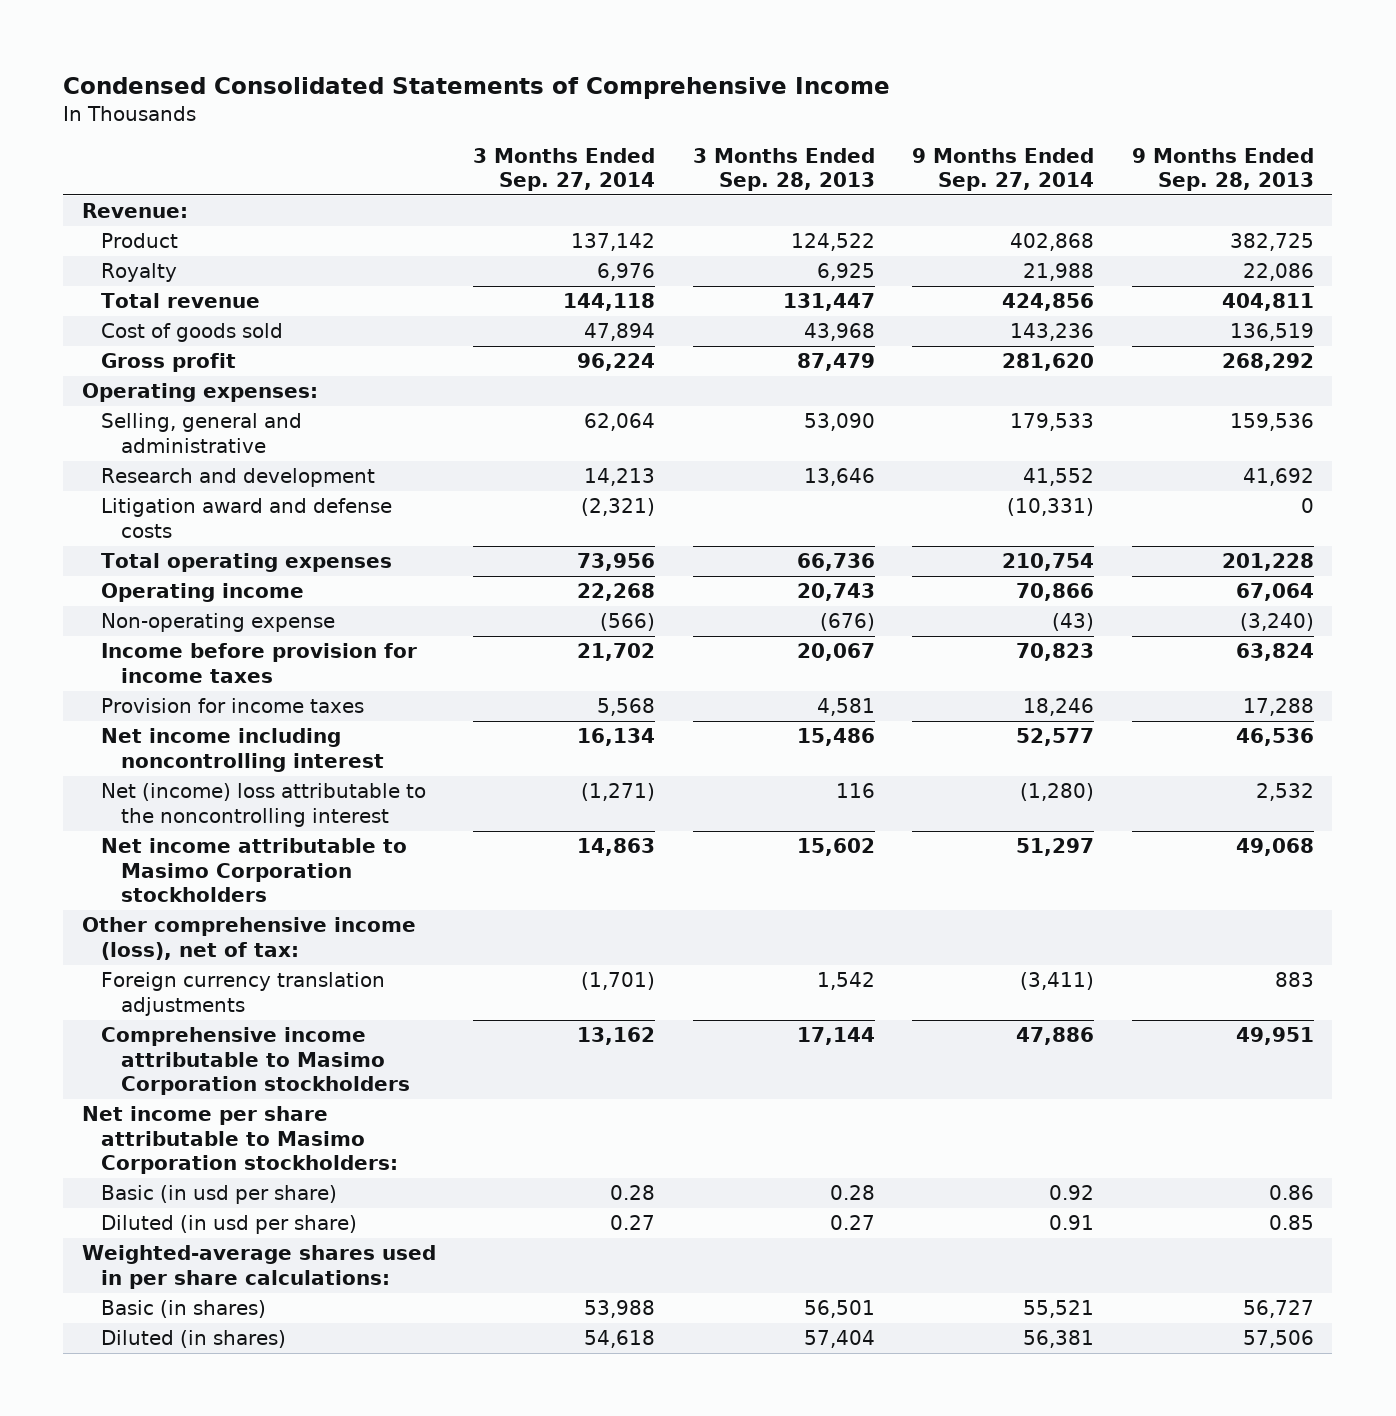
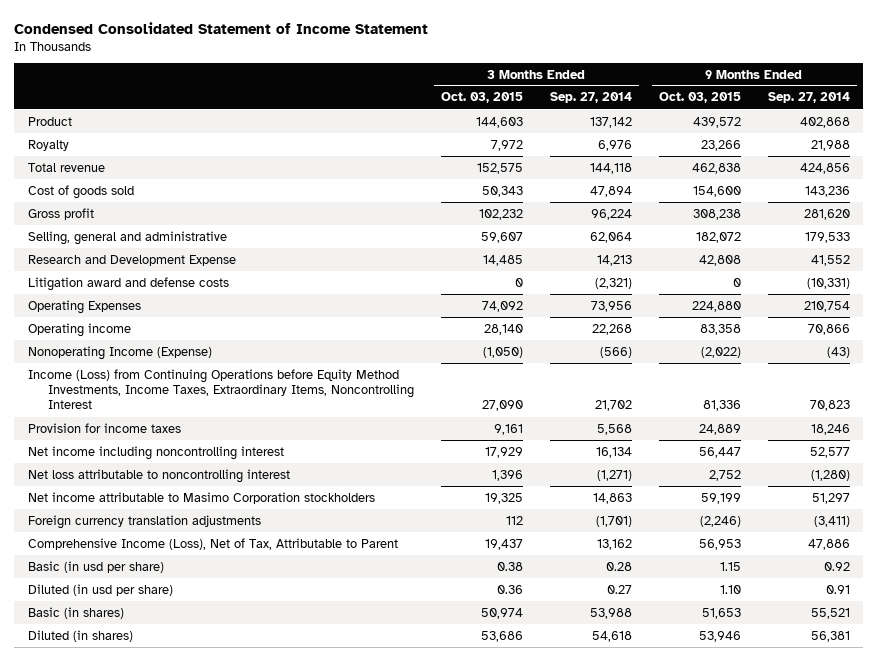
- Condensed Consolidated Statements of Comprehensive Income
+ Condensed Consolidated Statement of Income Statement
- | 3 Months Ended Sep. 27, 2014 | 3 Months Ended Sep. 28, 2013 | 9 Months Ended Sep. 27, 2014 | 9 Months Ended Sep. 28, 2013
+ | 3 Months Ended Oct. 03, 2015 | 3 Months Ended Sep. 27, 2014 | 9 Months Ended Oct. 03, 2015 | 9 Months Ended Sep. 27, 2014
- Revenue:
- Operating expenses:
- Research and development | 14,213 | 13,646 | 41,552 | 41,692
+ Research and Development Expense | 14,485 | 14,213 | 42,808 | 41,552
- Total operating expenses | 73,956 | 66,736 | 210,754 | 201,228
+ Operating Expenses | 74,092 | 73,956 | 224,880 | 210,754
- Non-operating expense | (566) | (676) | (43) | (3,240)
- Income before provision for income taxes | 21,702 | 20,067 | 70,823 | 63,824
+ Nonoperating Income (Expense) | (1,050) | (566) | (2,022) | (43)
+ Income (Loss) from Continuing Operations before Equity Method Investments, Income Taxes, Extraordinary Items, Noncontrolling Interest | 27,090 | 21,702 | 81,336 | 70,823
- Net (income) loss attributable to the noncontrolling interest | (1,271) | 116 | (1,280) | 2,532
+ Net loss attributable to noncontrolling interest | 1,396 | (1,271) | 2,752 | (1,280)
- Other comprehensive income (loss), net of tax:
- Comprehensive income attributable to Masimo Corporation stockholders | 13,162 | 17,144 | 47,886 | 49,951
- Net income per share attributable to Masimo Corporation stockholders:
+ Comprehensive Income (Loss), Net of Tax, Attributable to Parent | 19,437 | 13,162 | 56,953 | 47,886
- Weighted-average shares used in per share calculations:

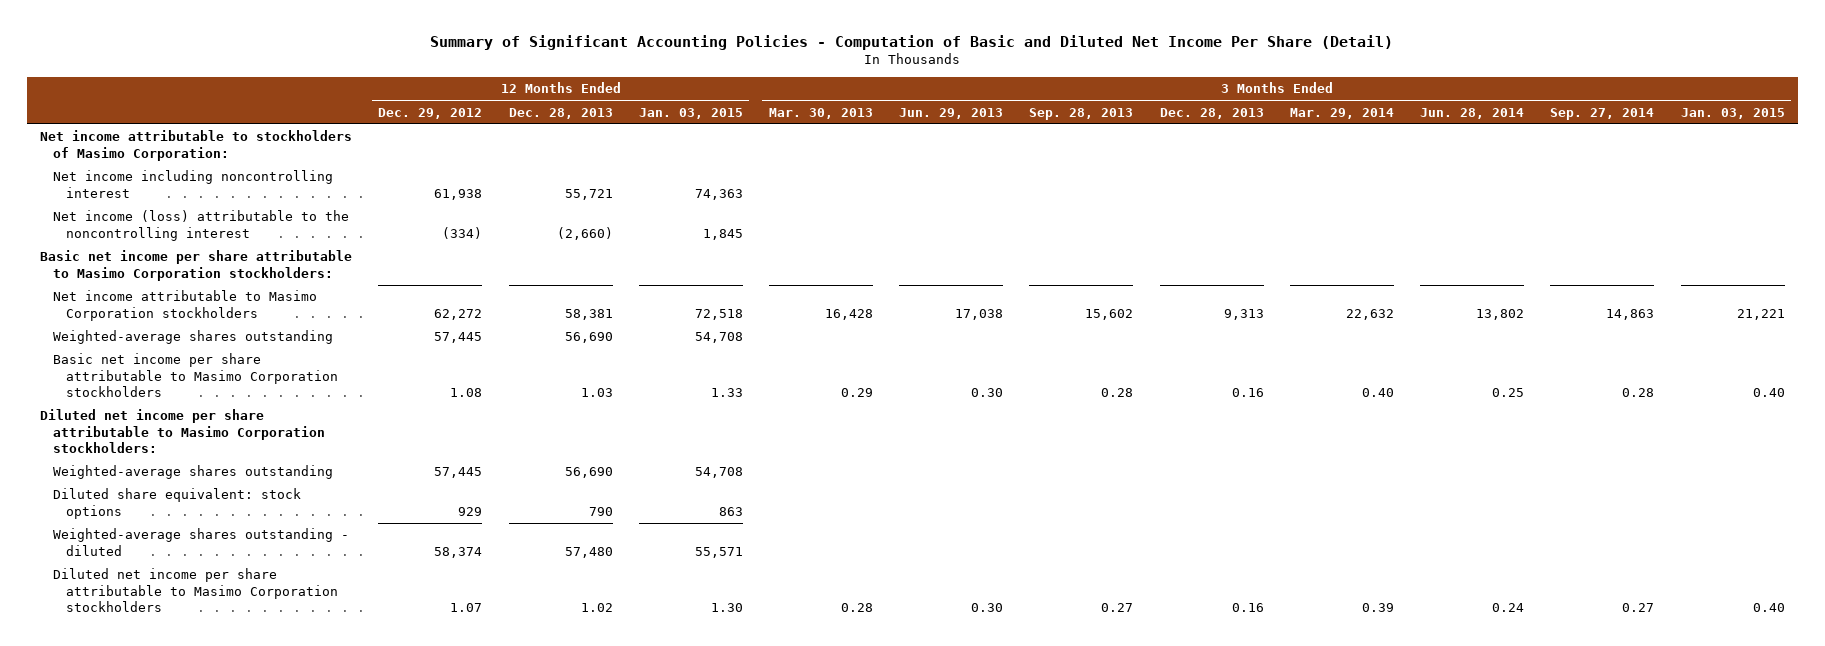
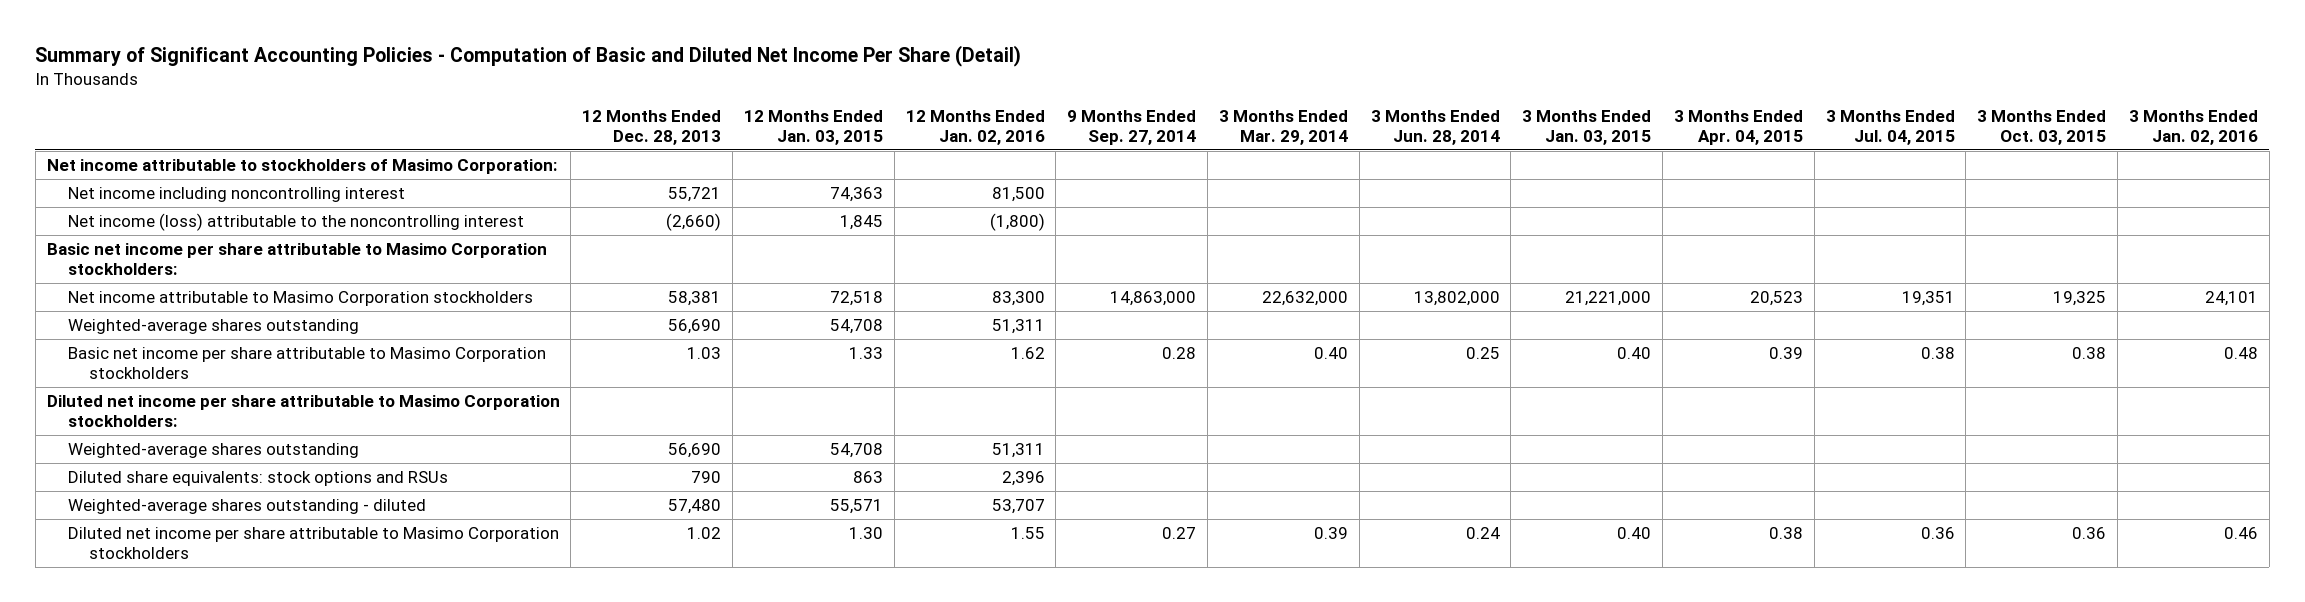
- | 12 Months Ended Dec. 29, 2012 | 12 Months Ended Dec. 28, 2013 | 12 Months Ended Jan. 03, 2015 | 3 Months Ended Mar. 30, 2013 | 3 Months Ended Jun. 29, 2013 | 3 Months Ended Sep. 28, 2013 | 3 Months Ended Dec. 28, 2013 | 3 Months Ended Mar. 29, 2014 | 3 Months Ended Jun. 28, 2014 | 3 Months Ended Sep. 27, 2014 | 3 Months Ended Jan. 03, 2015
+ | 12 Months Ended Dec. 28, 2013 | 12 Months Ended Jan. 03, 2015 | 12 Months Ended Jan. 02, 2016 | 9 Months Ended Sep. 27, 2014 | 3 Months Ended Mar. 29, 2014 | 3 Months Ended Jun. 28, 2014 | 3 Months Ended Jan. 03, 2015 | 3 Months Ended Apr. 04, 2015 | 3 Months Ended Jul. 04, 2015 | 3 Months Ended Oct. 03, 2015 | 3 Months Ended Jan. 02, 2016
- Net income attributable to Masimo Corporation stockholders | 62,272 | 58,381 | 72,518 | 16,428 | 17,038 | 15,602 | 9,313 | 22,632 | 13,802 | 14,863 | 21,221
+ Net income attributable to Masimo Corporation stockholders | 58,381 | 72,518 | 83,300 | 14,863,000 | 22,632,000 | 13,802,000 | 21,221,000 | 20,523 | 19,351 | 19,325 | 24,101
- Diluted share equivalent: stock options | 929 | 790 | 863 | | | | | | | |
+ Diluted share equivalents: stock options and RSUs | 790 | 863 | 2,396 | | | | | | | |

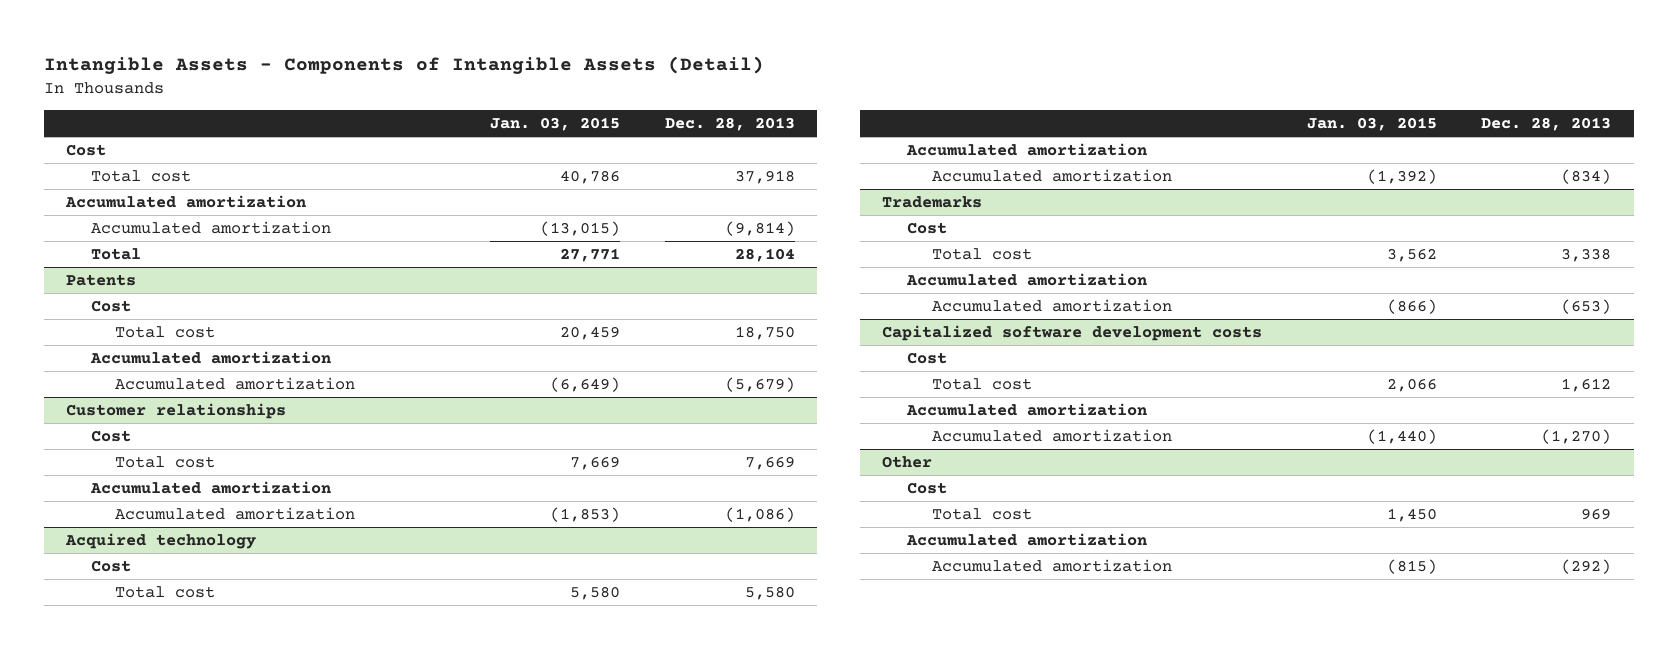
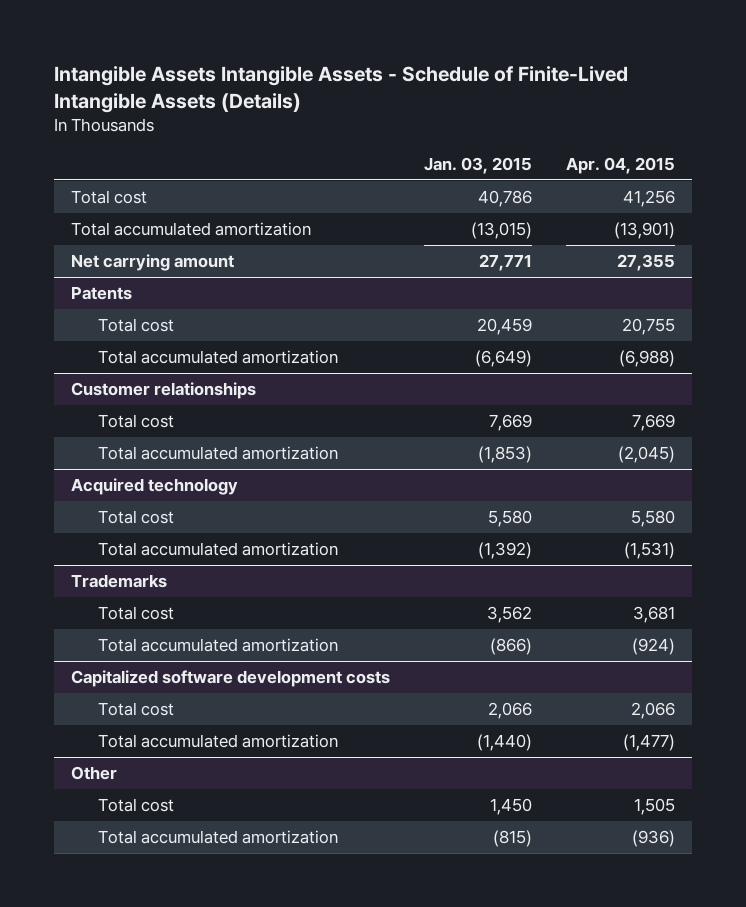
- Intangible Assets - Components of Intangible Assets (Detail)
+ Intangible Assets Intangible Assets - Schedule of Finite-Lived Intangible Assets (Details)
- | Jan. 03, 2015 | Dec. 28, 2013
+ | Jan. 03, 2015 | Apr. 04, 2015
- Cost
- Accumulated amortization
- Accumulated amortization | (13,015) | (9,814)
- Total | 27,771 | 28,104
+ Total accumulated amortization | (13,015) | (13,901)
+ Net carrying amount | 27,771 | 27,355
@ Patents
- Cost
- Accumulated amortization
- Accumulated amortization | (6,649) | (5,679)
+ Total accumulated amortization | (6,649) | (6,988)
@ Customer relationships
- Cost
- Accumulated amortization
- Accumulated amortization | (1,853) | (1,086)
+ Total accumulated amortization | (1,853) | (2,045)
@ Acquired technology
- Cost
- Accumulated amortization
- Accumulated amortization | (1,392) | (834)
+ Total accumulated amortization | (1,392) | (1,531)
@ Trademarks
- Cost
- Accumulated amortization
- Accumulated amortization | (866) | (653)
+ Total accumulated amortization | (866) | (924)
@ Capitalized software development costs
- Cost
- Accumulated amortization
- Accumulated amortization | (1,440) | (1,270)
+ Total accumulated amortization | (1,440) | (1,477)
@ Other
- Cost
- Accumulated amortization
- Accumulated amortization | (815) | (292)
+ Total accumulated amortization | (815) | (936)

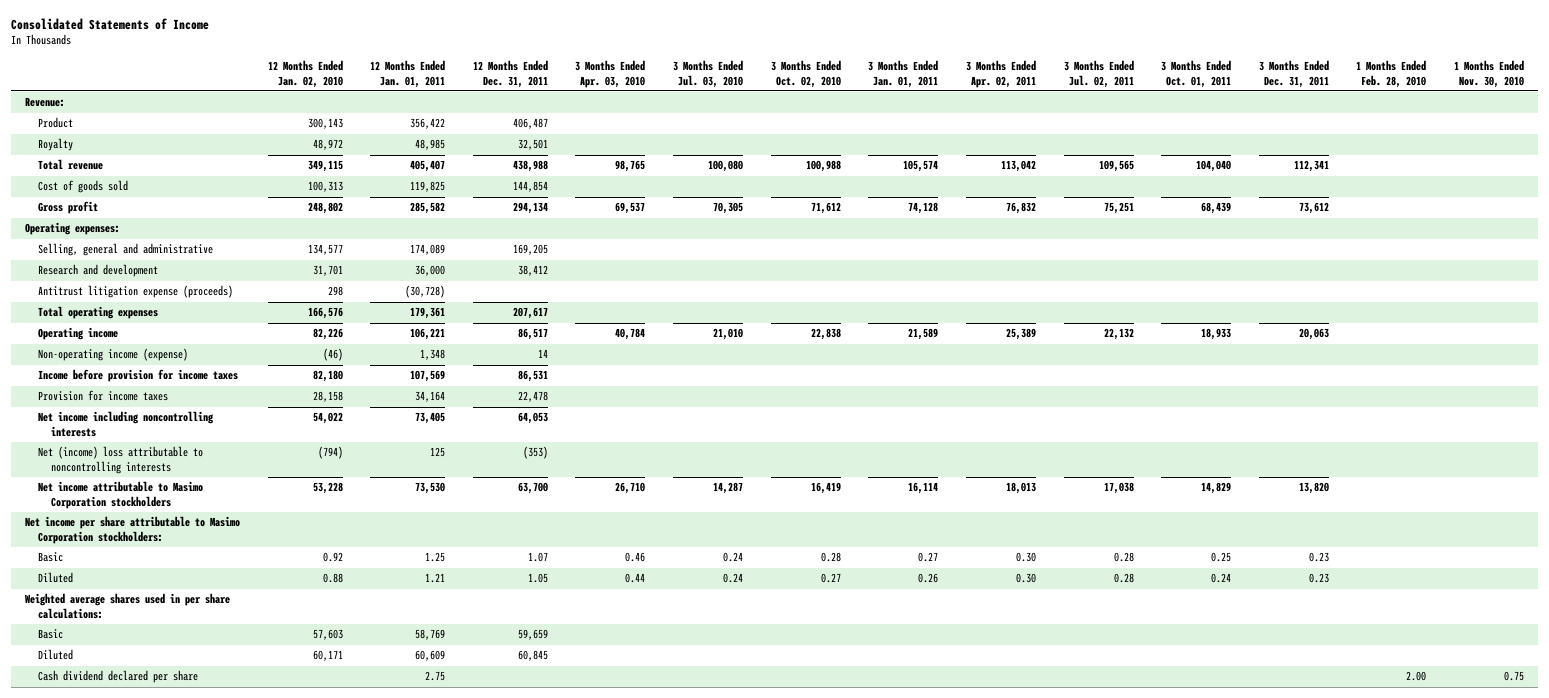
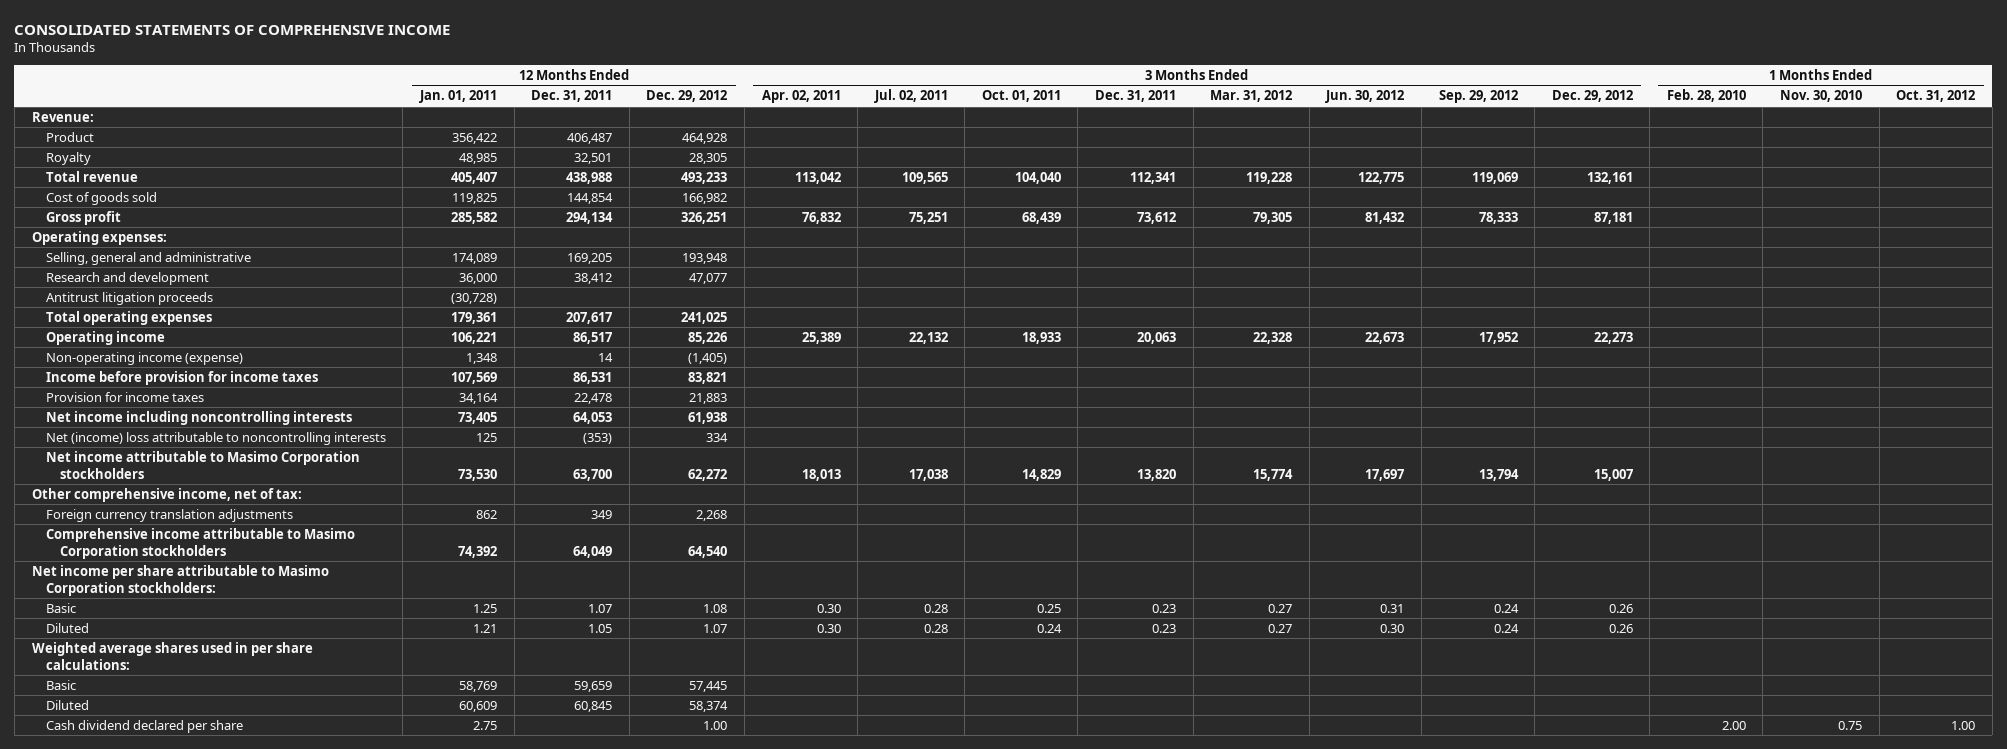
- Consolidated Statements of Income
+ CONSOLIDATED STATEMENTS OF COMPREHENSIVE INCOME
- | 12 Months Ended Jan. 02, 2010 | 12 Months Ended Jan. 01, 2011 | 12 Months Ended Dec. 31, 2011 | 3 Months Ended Apr. 03, 2010 | 3 Months Ended Jul. 03, 2010 | 3 Months Ended Oct. 02, 2010 | 3 Months Ended Jan. 01, 2011 | 3 Months Ended Apr. 02, 2011 | 3 Months Ended Jul. 02, 2011 | 3 Months Ended Oct. 01, 2011 | 3 Months Ended Dec. 31, 2011 | 1 Months Ended Feb. 28, 2010 | 1 Months Ended Nov. 30, 2010
+ | 12 Months Ended Jan. 01, 2011 | 12 Months Ended Dec. 31, 2011 | 12 Months Ended Dec. 29, 2012 | 3 Months Ended Apr. 02, 2011 | 3 Months Ended Jul. 02, 2011 | 3 Months Ended Oct. 01, 2011 | 3 Months Ended Dec. 31, 2011 | 3 Months Ended Mar. 31, 2012 | 3 Months Ended Jun. 30, 2012 | 3 Months Ended Sep. 29, 2012 | 3 Months Ended Dec. 29, 2012 | 1 Months Ended Feb. 28, 2010 | 1 Months Ended Nov. 30, 2010 | 1 Months Ended Oct. 31, 2012
- Antitrust litigation expense (proceeds) | 298 | (30,728) | | | | | | | | | | |
+ Antitrust litigation proceeds | (30,728) | | | | | | | | | | | | |
+ Other comprehensive income, net of tax:
+ Foreign currency translation adjustments | 862 | 349 | 2,268 | | | | | | | | | | |
+ Comprehensive income attributable to Masimo Corporation stockholders | 74,392 | 64,049 | 64,540 | | | | | | | | | | |

